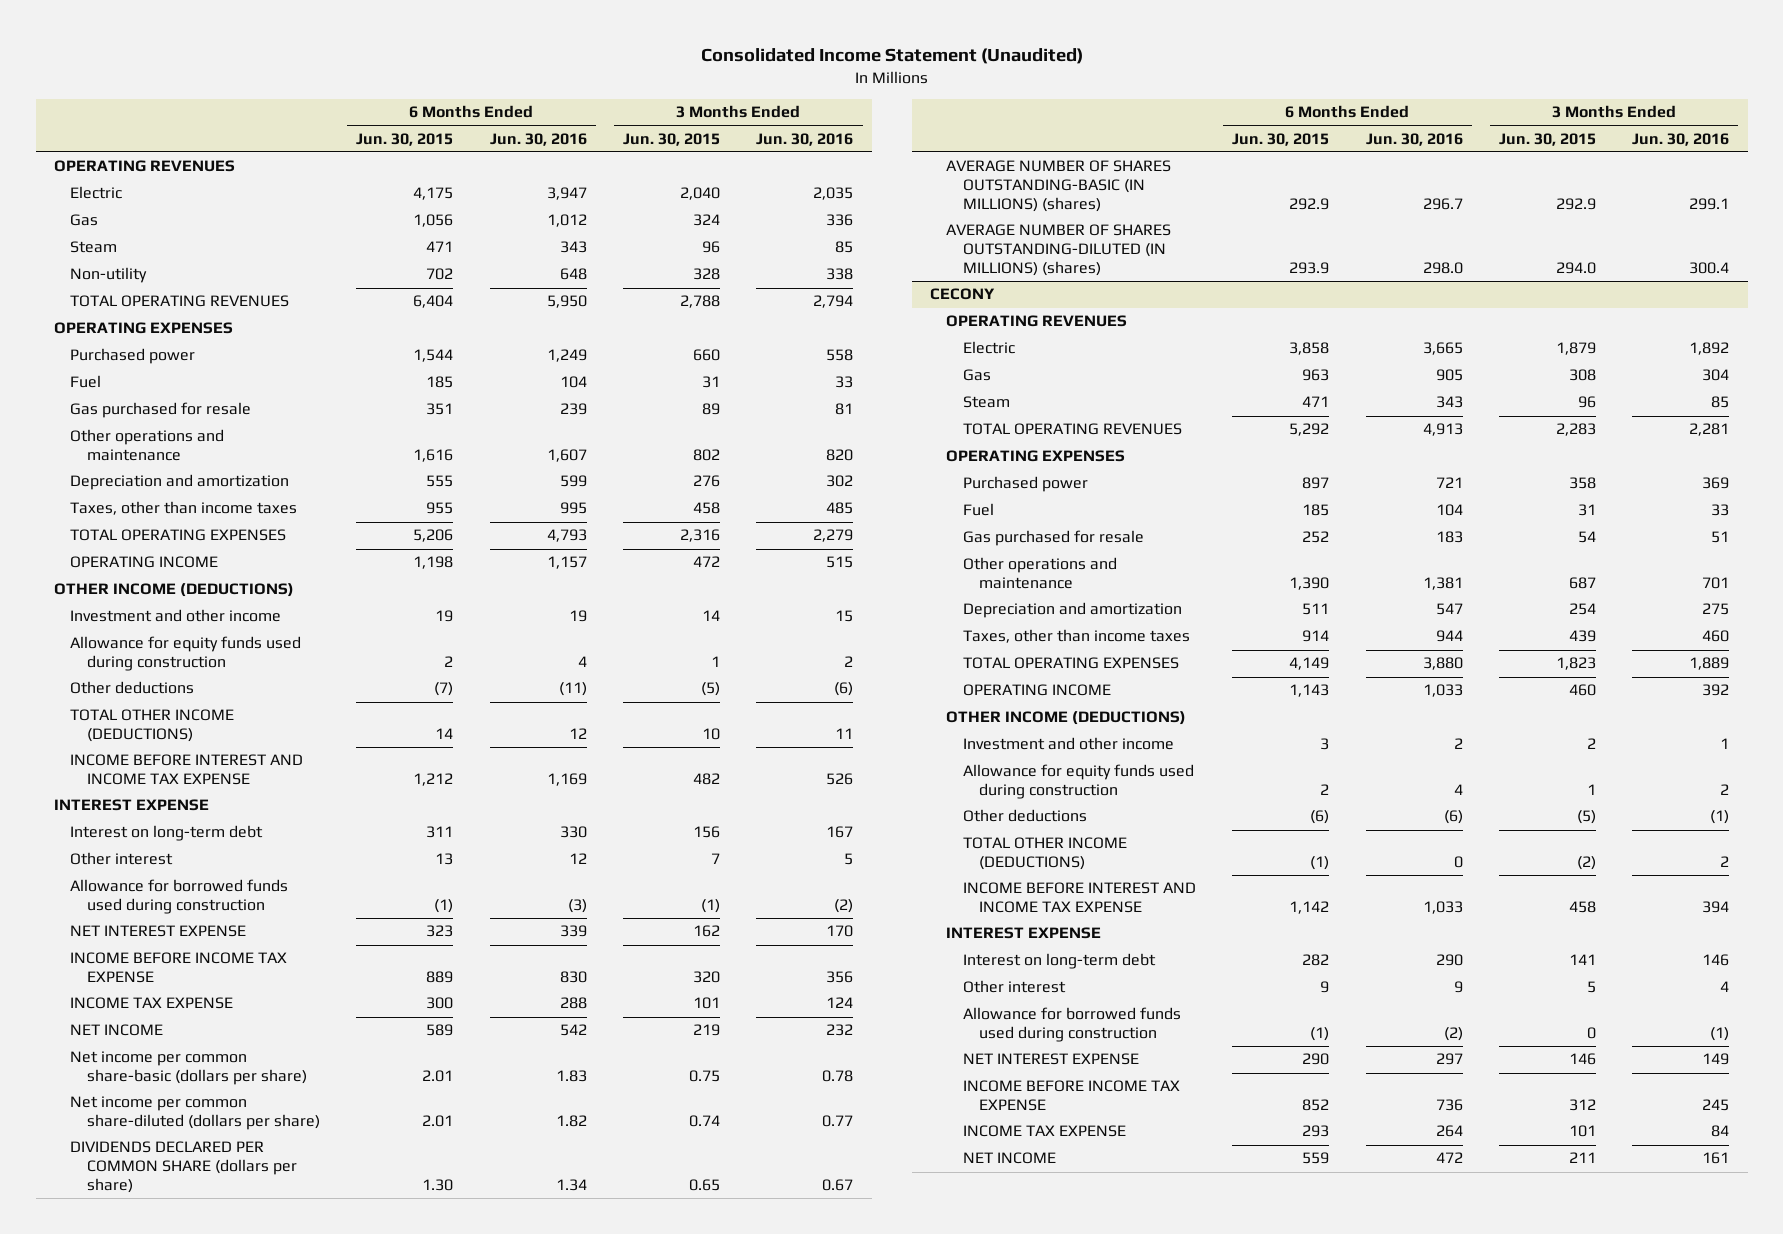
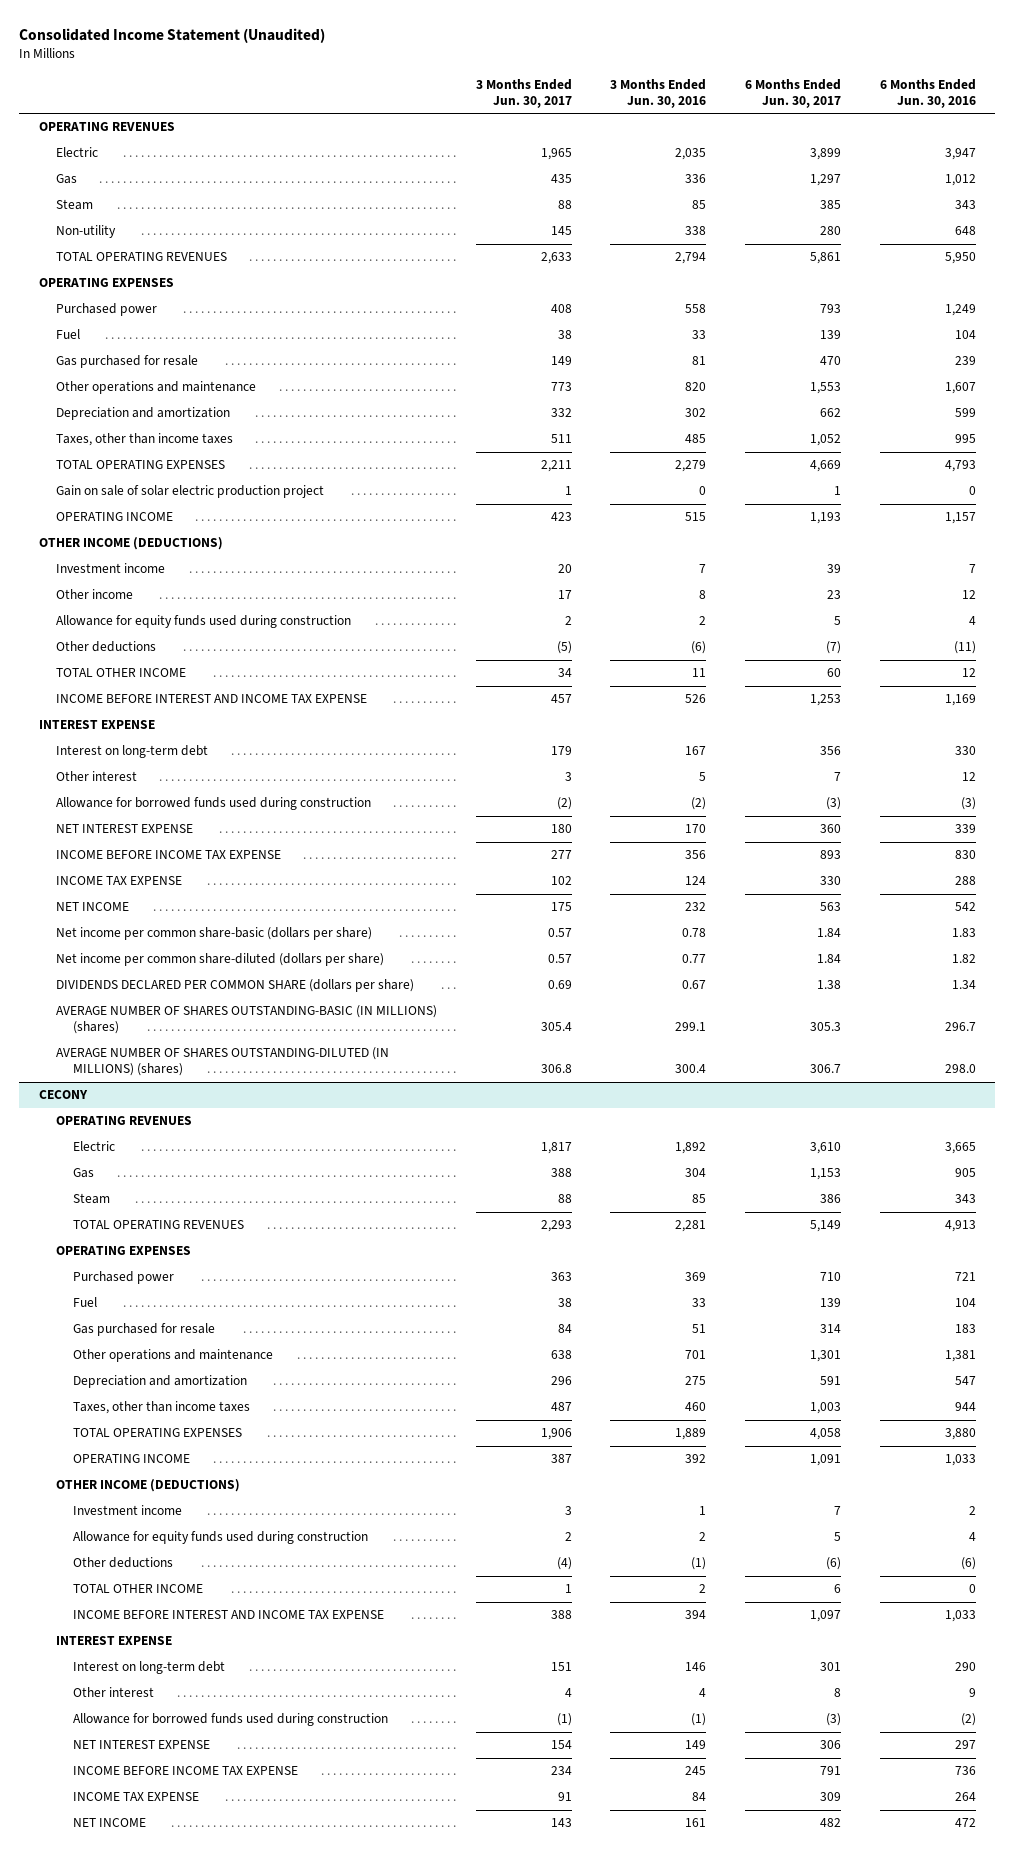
- | 6 Months Ended Jun. 30, 2015 | 6 Months Ended Jun. 30, 2016 | 3 Months Ended Jun. 30, 2015 | 3 Months Ended Jun. 30, 2016
+ | 3 Months Ended Jun. 30, 2017 | 3 Months Ended Jun. 30, 2016 | 6 Months Ended Jun. 30, 2017 | 6 Months Ended Jun. 30, 2016
+ Gain on sale of solar electric production project | 1 | 0 | 1 | 0
- Investment and other income | 19 | 19 | 14 | 15
+ Investment income | 20 | 7 | 39 | 7
+ Other income | 17 | 8 | 23 | 12
- TOTAL OTHER INCOME (DEDUCTIONS) | 14 | 12 | 10 | 11
+ TOTAL OTHER INCOME | 34 | 11 | 60 | 12
@ CECONY
- Investment and other income | 3 | 2 | 2 | 1
+ Investment income | 3 | 1 | 7 | 2
- TOTAL OTHER INCOME (DEDUCTIONS) | (1) | 0 | (2) | 2
+ TOTAL OTHER INCOME | 1 | 2 | 6 | 0

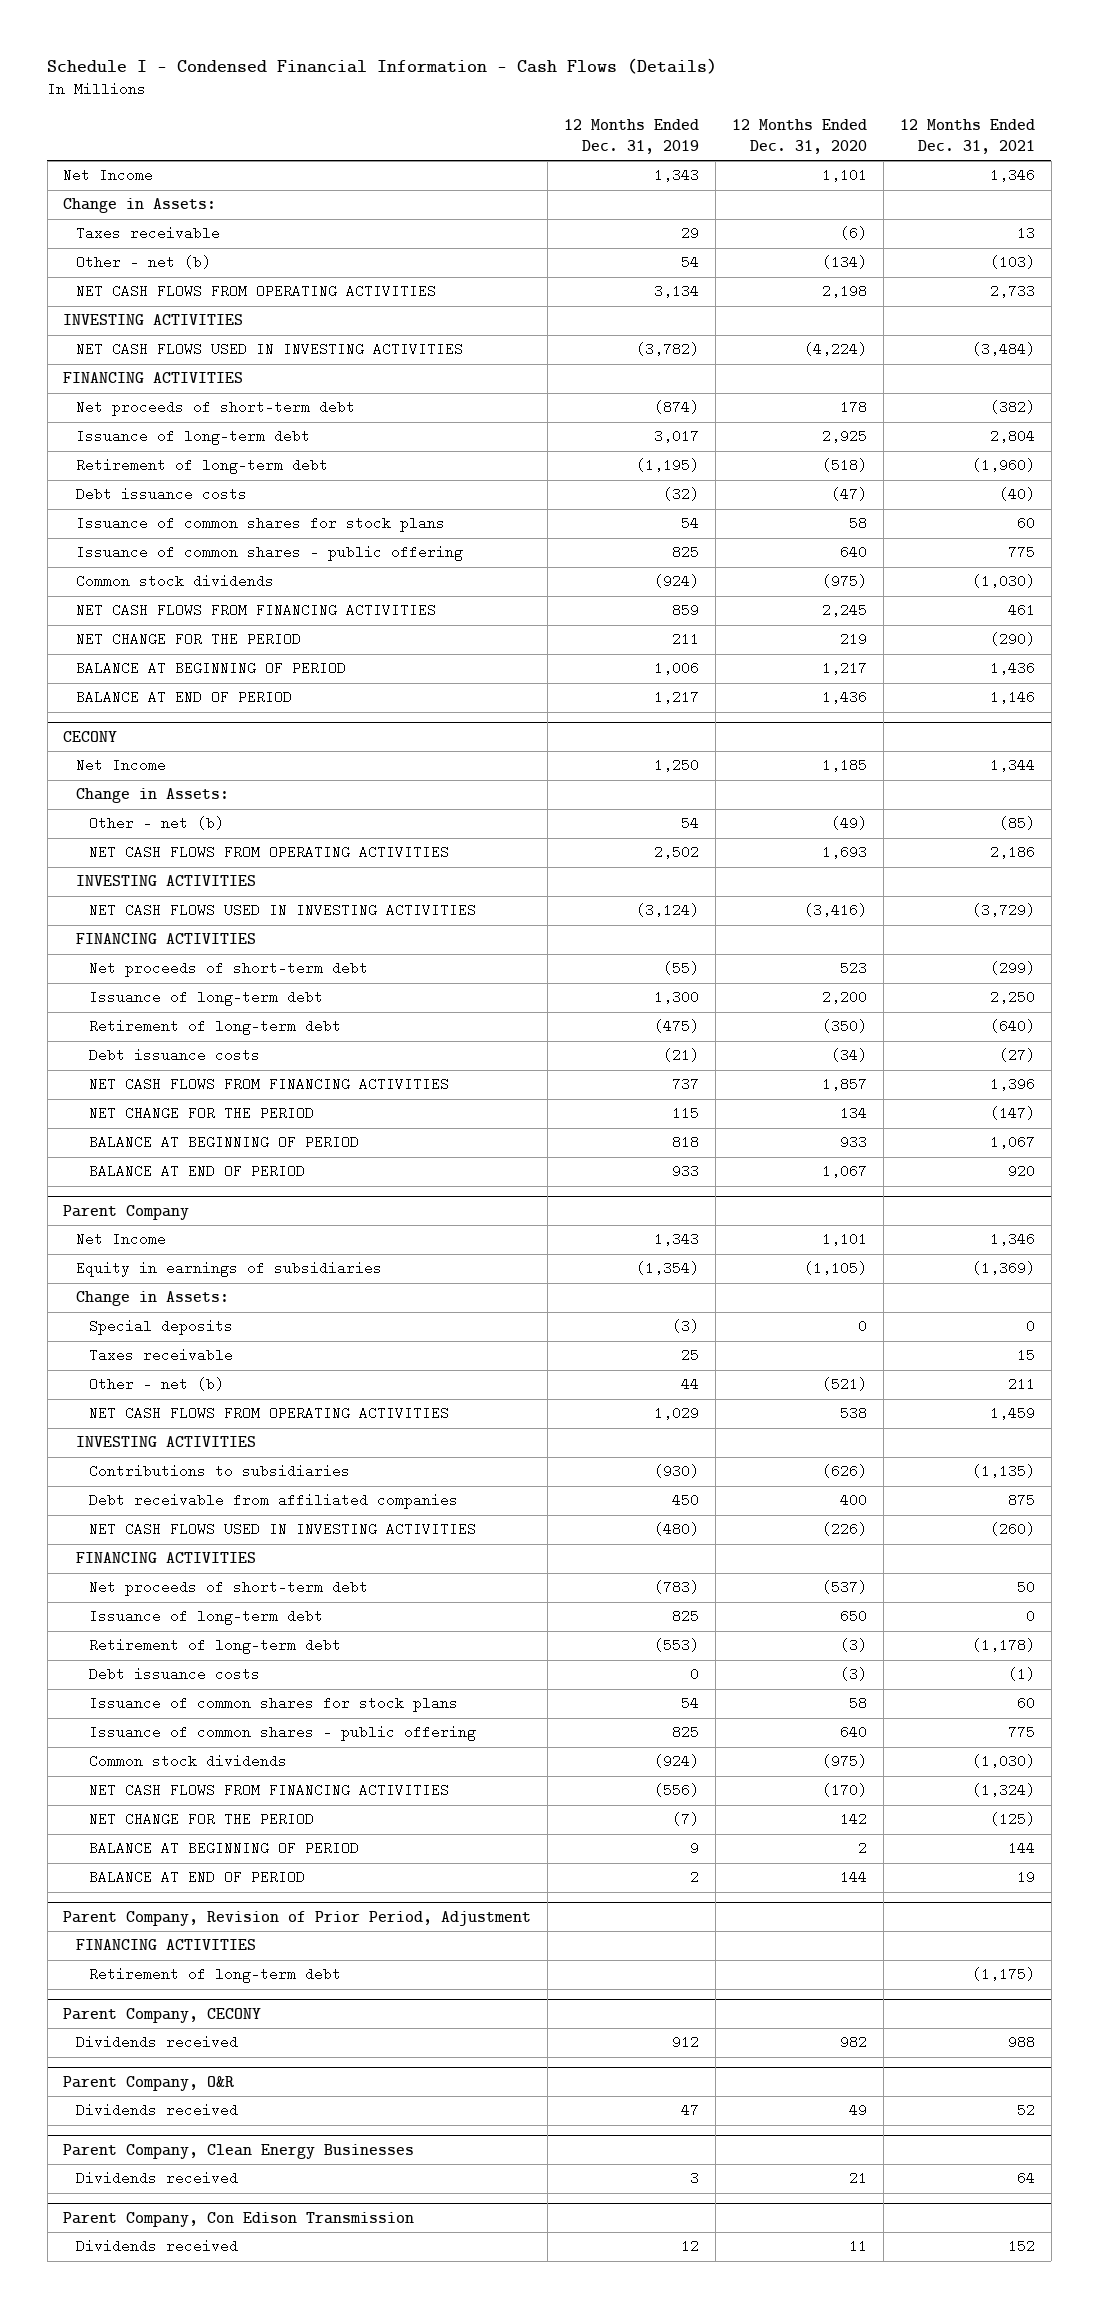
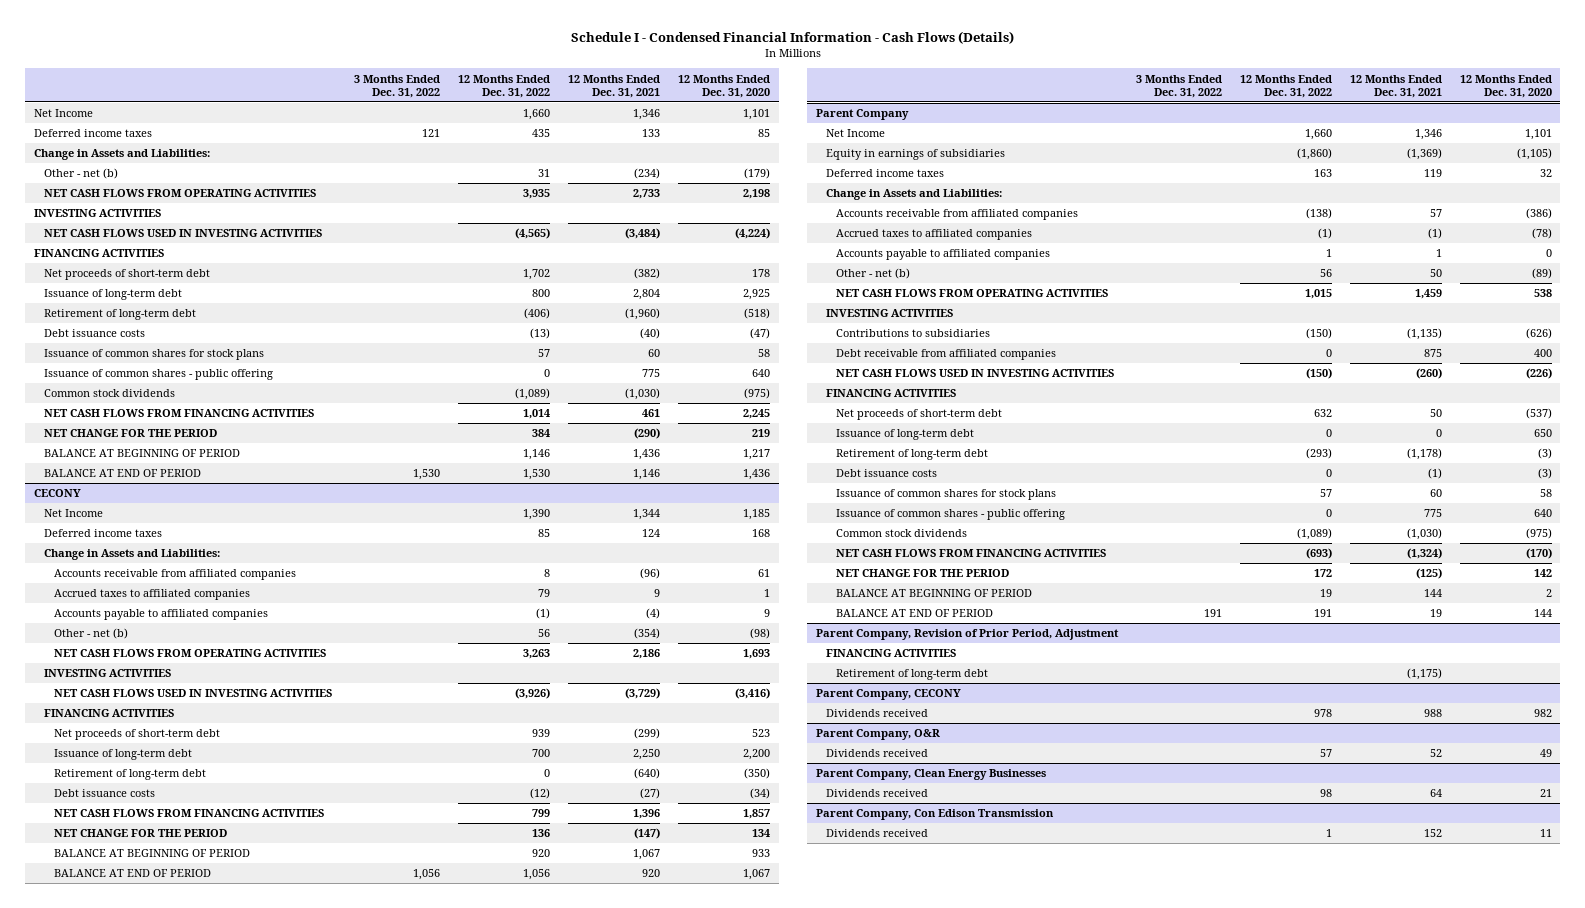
- | 12 Months Ended Dec. 31, 2019 | 12 Months Ended Dec. 31, 2020 | 12 Months Ended Dec. 31, 2021
+ | 3 Months Ended Dec. 31, 2022 | 12 Months Ended Dec. 31, 2022 | 12 Months Ended Dec. 31, 2021 | 12 Months Ended Dec. 31, 2020
- Change in Assets:
- Taxes receivable | 29 | (6) | 13
- Other - net (b) | 54 | (134) | (103)
+ Deferred income taxes | 121 | 435 | 133 | 85
+ Change in Assets and Liabilities:
+ Other - net (b) | | 31 | (234) | (179)
@ CECONY
- Change in Assets:
- Other - net (b) | 54 | (49) | (85)
+ Deferred income taxes | | 85 | 124 | 168
+ Change in Assets and Liabilities:
+ Accounts receivable from affiliated companies | | 8 | (96) | 61
+ Accrued taxes to affiliated companies | | 79 | 9 | 1
+ Accounts payable to affiliated companies | | (1) | (4) | 9
+ Other - net (b) | | 56 | (354) | (98)
@ Parent Company
- Change in Assets:
- Special deposits | (3) | 0 | 0
- Taxes receivable | 25 | | 15
- Other - net (b) | 44 | (521) | 211
+ Deferred income taxes | | 163 | 119 | 32
+ Change in Assets and Liabilities:
+ Accounts receivable from affiliated companies | | (138) | 57 | (386)
+ Accrued taxes to affiliated companies | | (1) | (1) | (78)
+ Accounts payable to affiliated companies | | 1 | 1 | 0
+ Other - net (b) | | 56 | 50 | (89)

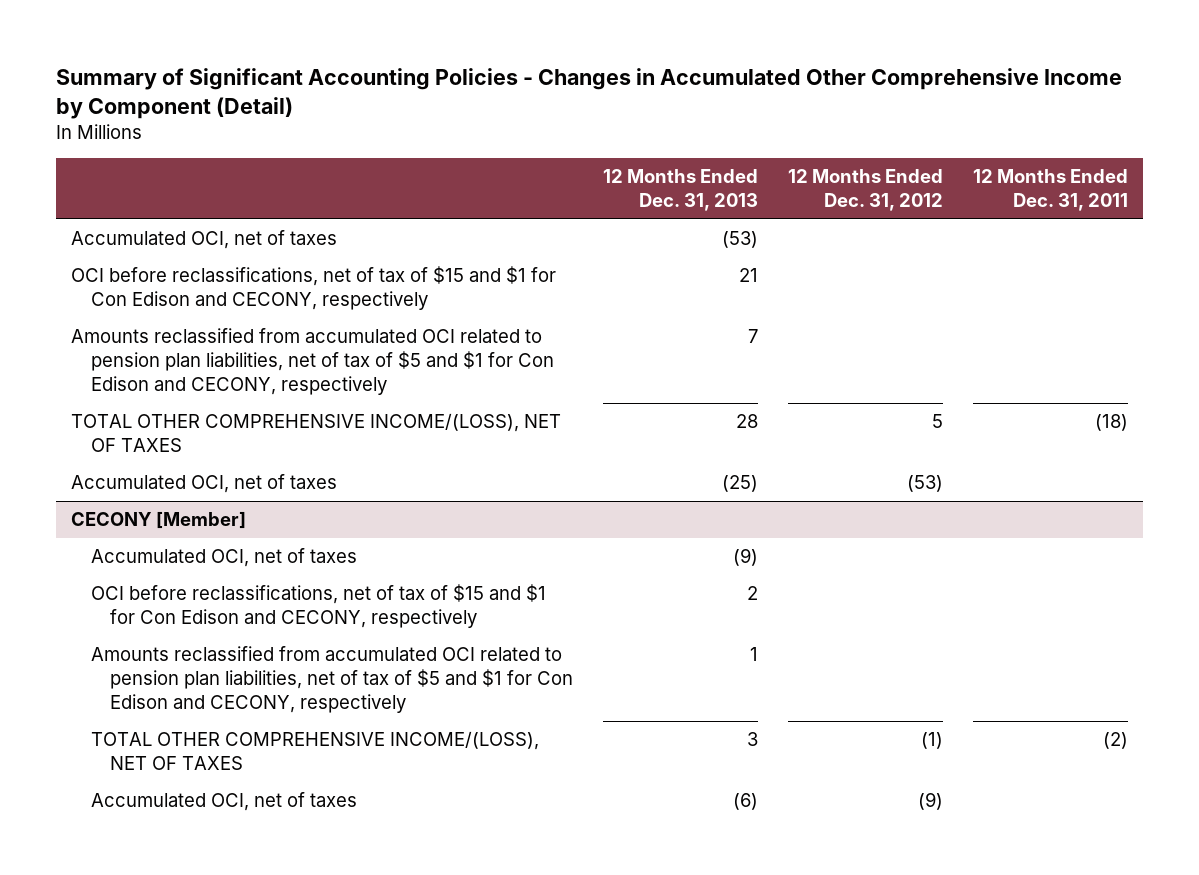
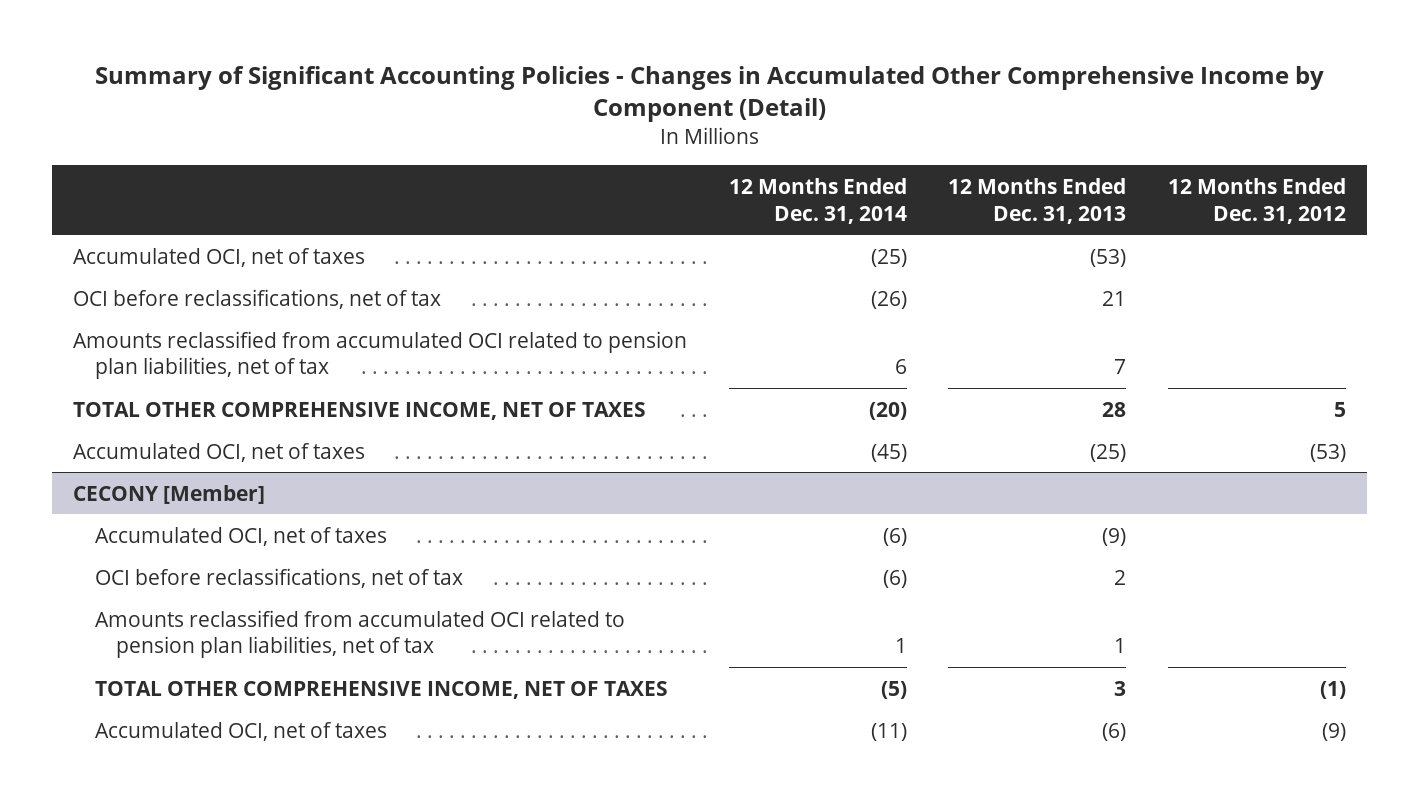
- | 12 Months Ended Dec. 31, 2013 | 12 Months Ended Dec. 31, 2012 | 12 Months Ended Dec. 31, 2011
+ | 12 Months Ended Dec. 31, 2014 | 12 Months Ended Dec. 31, 2013 | 12 Months Ended Dec. 31, 2012
- OCI before reclassifications, net of tax of $15 and $1 for Con Edison and CECONY, respectively | 21 | |
- Amounts reclassified from accumulated OCI related to pension plan liabilities, net of tax of $5 and $1 for Con Edison and CECONY, respectively | 7 | |
- TOTAL OTHER COMPREHENSIVE INCOME/(LOSS), NET OF TAXES | 28 | 5 | (18)
+ OCI before reclassifications, net of tax | (26) | 21 |
+ Amounts reclassified from accumulated OCI related to pension plan liabilities, net of tax | 6 | 7 |
+ TOTAL OTHER COMPREHENSIVE INCOME, NET OF TAXES | (20) | 28 | 5
@ CECONY [Member]
- OCI before reclassifications, net of tax of $15 and $1 for Con Edison and CECONY, respectively | 2 | |
- Amounts reclassified from accumulated OCI related to pension plan liabilities, net of tax of $5 and $1 for Con Edison and CECONY, respectively | 1 | |
- TOTAL OTHER COMPREHENSIVE INCOME/(LOSS), NET OF TAXES | 3 | (1) | (2)
+ OCI before reclassifications, net of tax | (6) | 2 |
+ Amounts reclassified from accumulated OCI related to pension plan liabilities, net of tax | 1 | 1 |
+ TOTAL OTHER COMPREHENSIVE INCOME, NET OF TAXES | (5) | 3 | (1)

